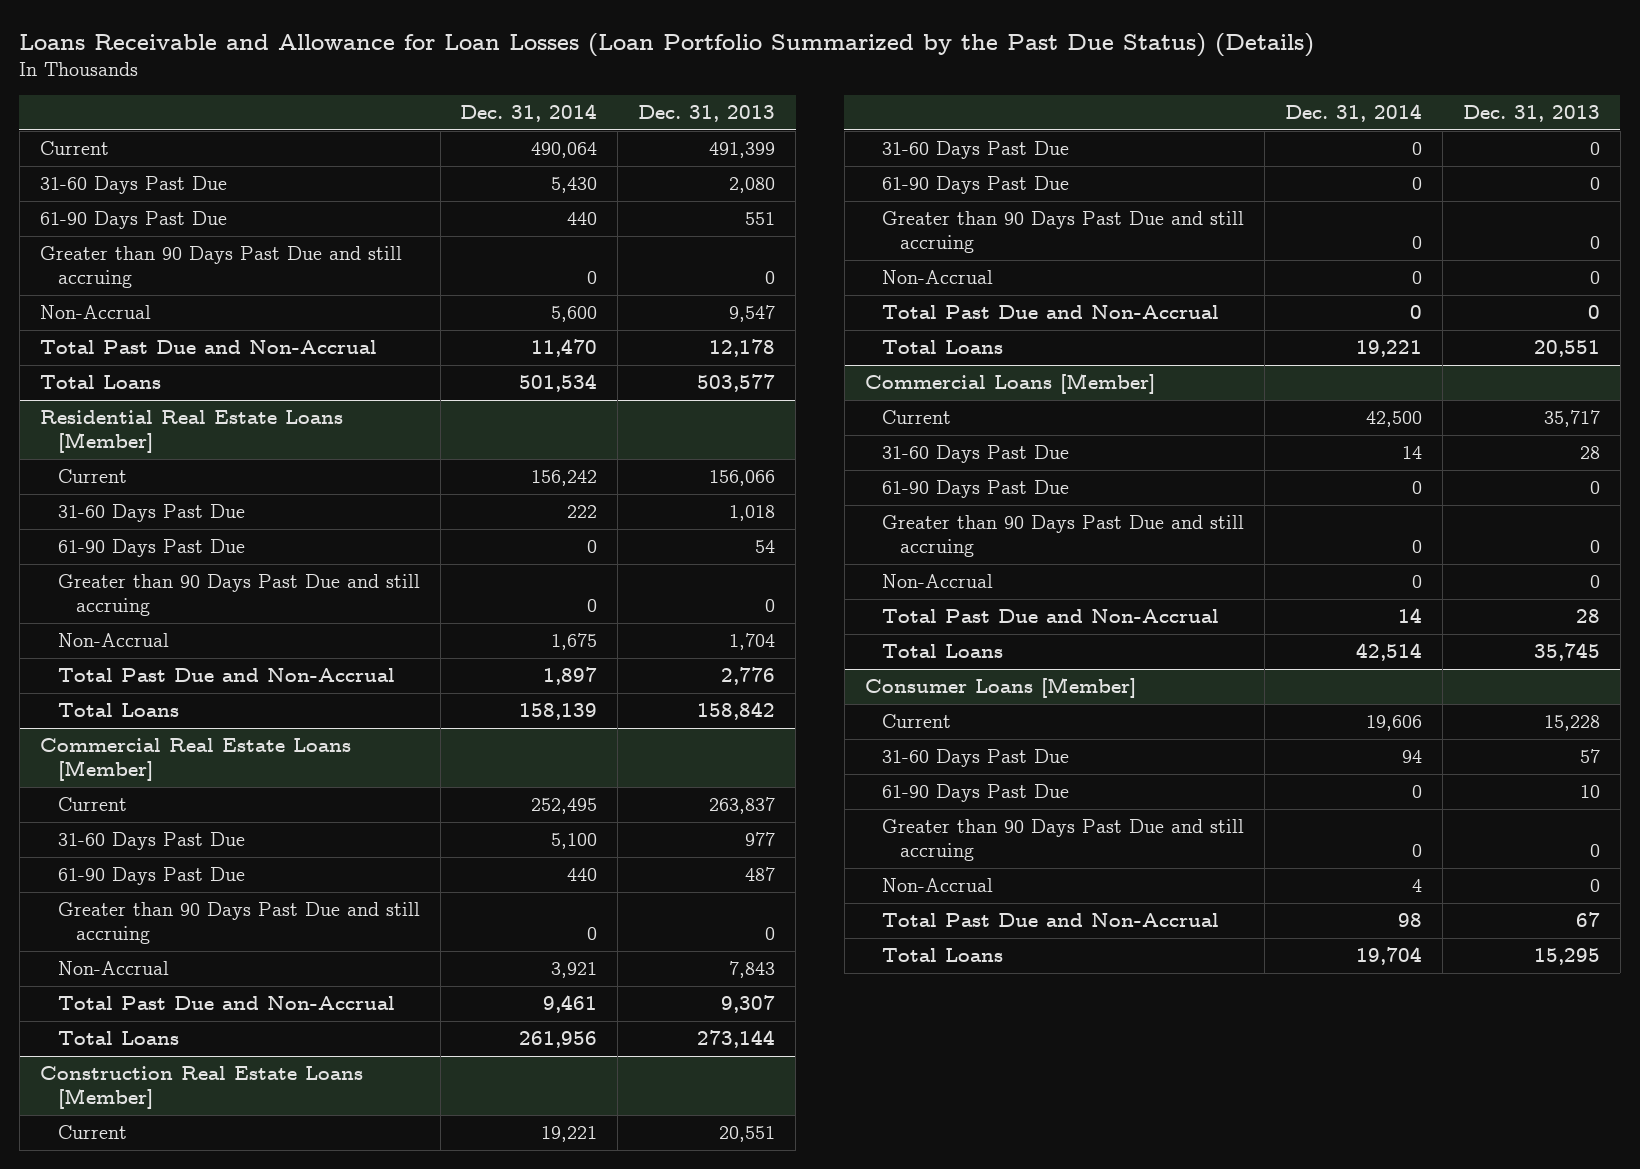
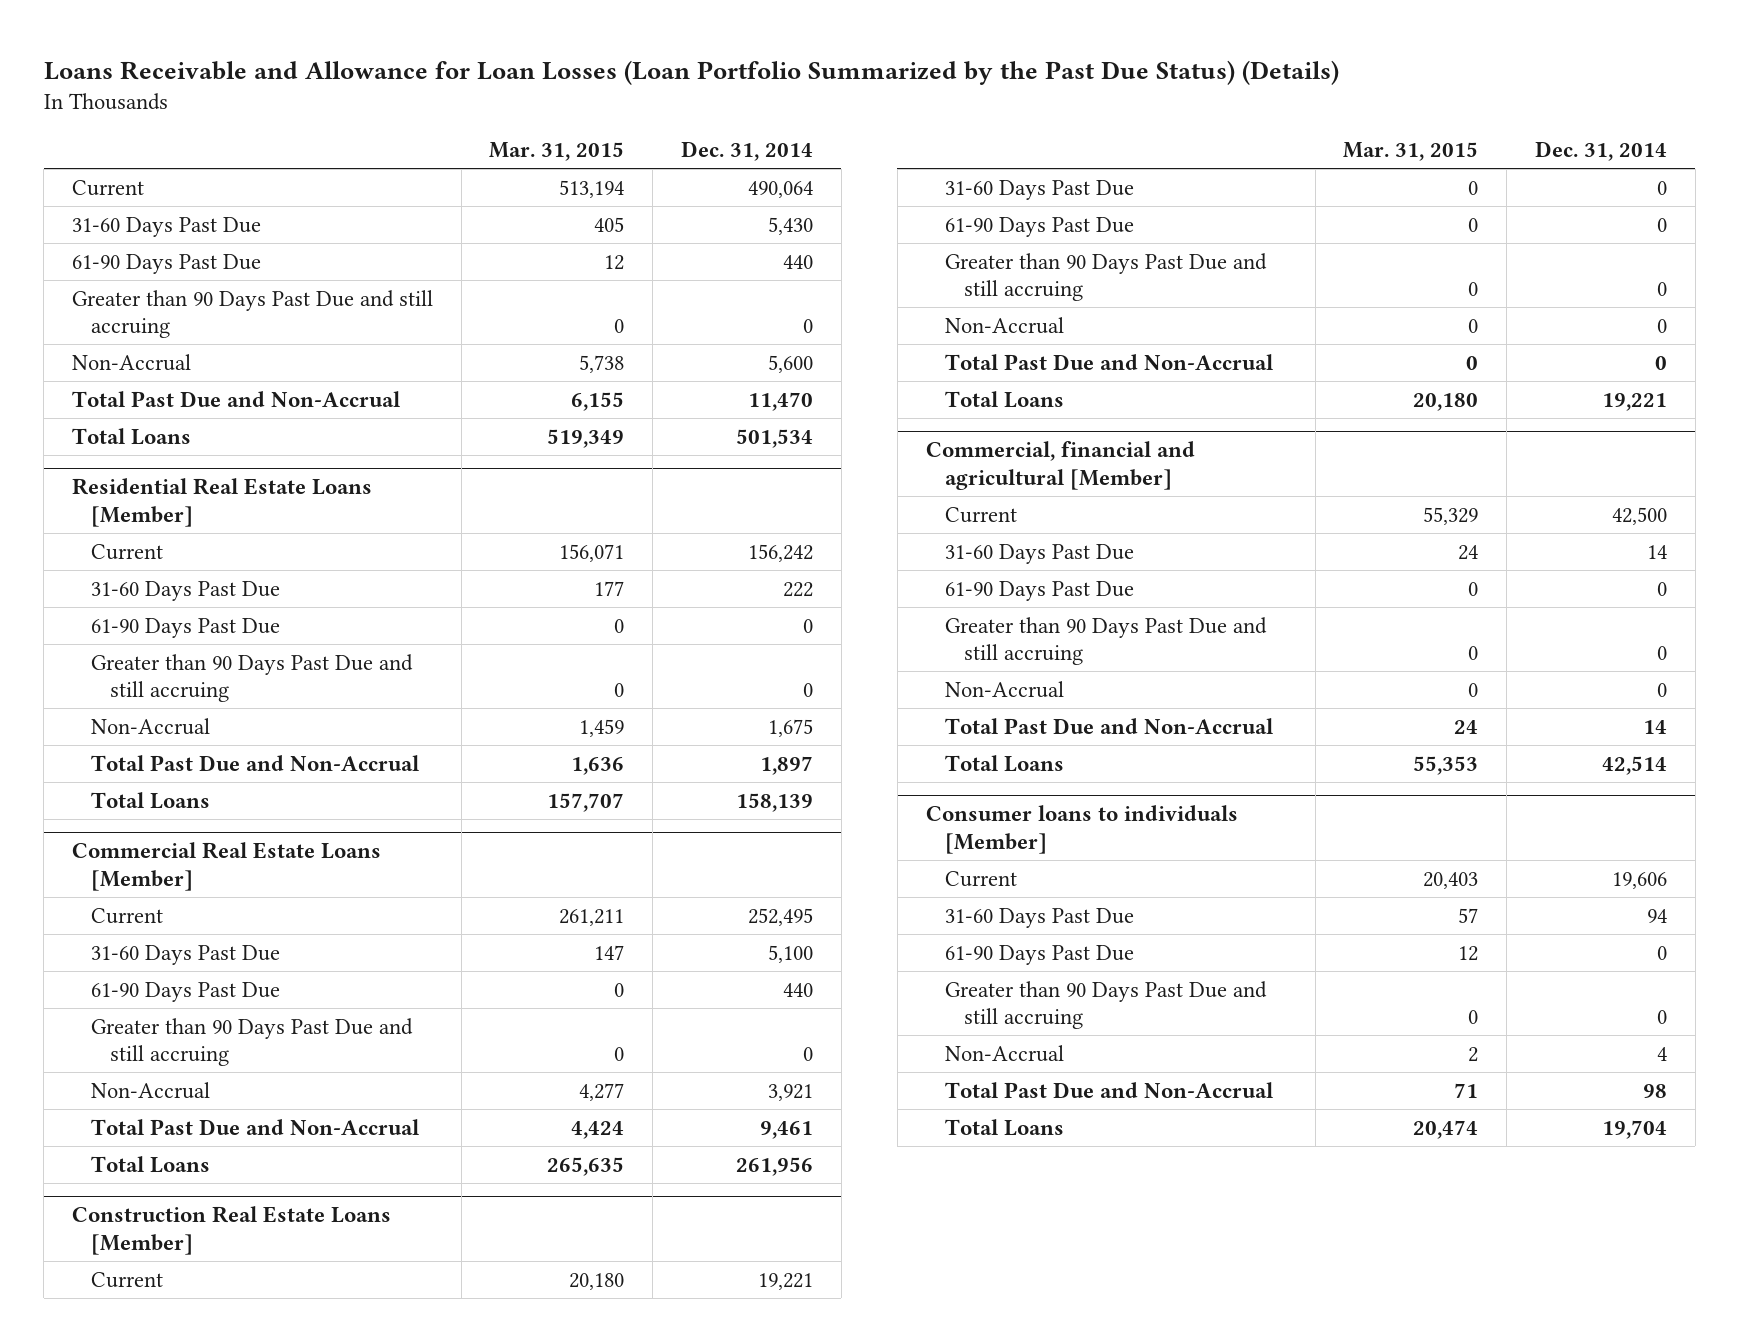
- | Dec. 31, 2014 | Dec. 31, 2013
+ | Mar. 31, 2015 | Dec. 31, 2014
- Commercial Loans [Member]
+ Commercial, financial and agricultural [Member]
- Consumer Loans [Member]
+ Consumer loans to individuals [Member]

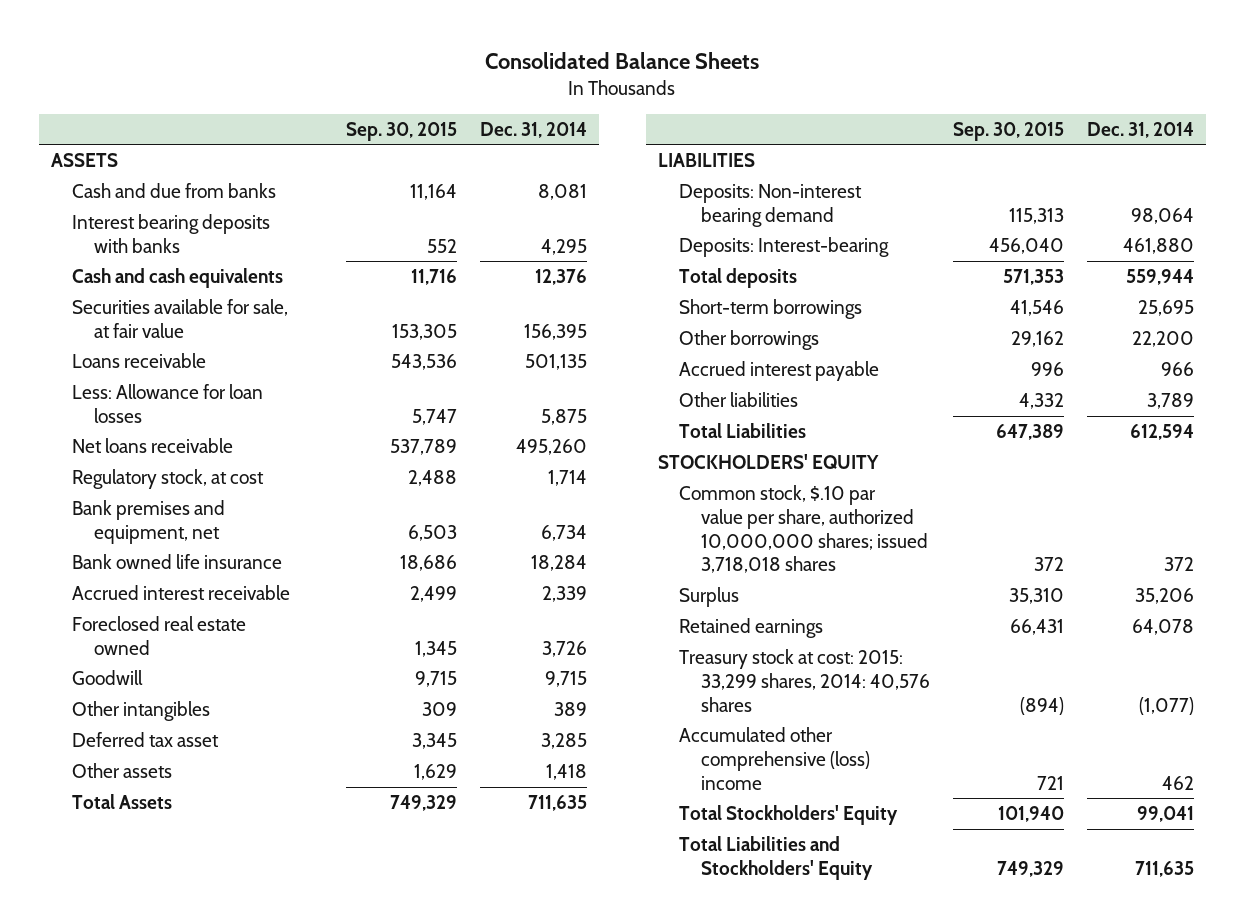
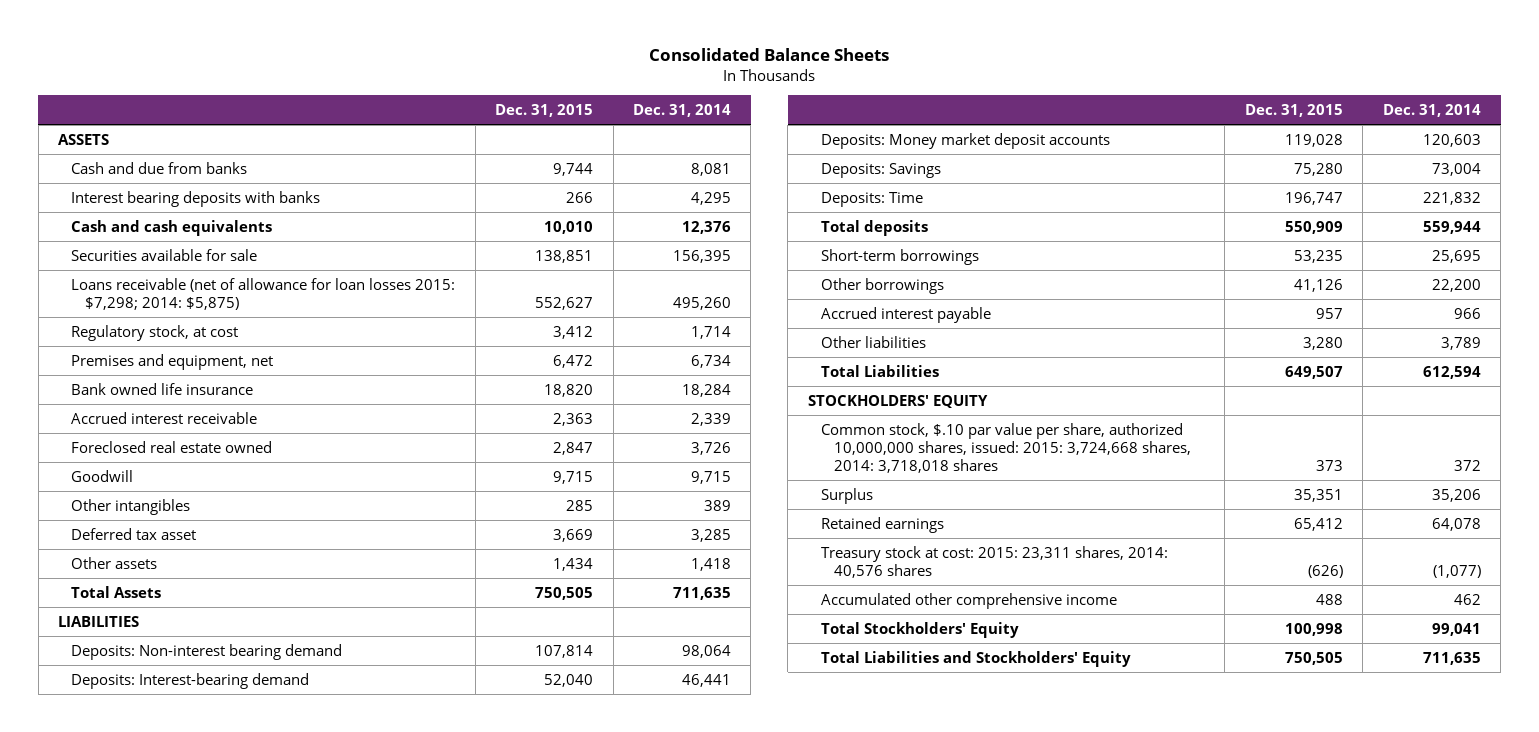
- | Sep. 30, 2015 | Dec. 31, 2014
+ | Dec. 31, 2015 | Dec. 31, 2014
- Securities available for sale, at fair value | 153,305 | 156,395
- Loans receivable | 543,536 | 501,135
- Less: Allowance for loan losses | 5,747 | 5,875
- Net loans receivable | 537,789 | 495,260
+ Securities available for sale | 138,851 | 156,395
+ Loans receivable (net of allowance for loan losses 2015: $7,298; 2014: $5,875) | 552,627 | 495,260
- Bank premises and equipment, net | 6,503 | 6,734
+ Premises and equipment, net | 6,472 | 6,734
- Deposits: Interest-bearing | 456,040 | 461,880
+ Deposits: Interest-bearing demand | 52,040 | 46,441
+ Deposits: Money market deposit accounts | 119,028 | 120,603
+ Deposits: Savings | 75,280 | 73,004
+ Deposits: Time | 196,747 | 221,832
- Common stock, $.10 par value per share, authorized 10,000,000 shares; issued 3,718,018 shares | 372 | 372
+ Common stock, $.10 par value per share, authorized 10,000,000 shares, issued: 2015: 3,724,668 shares, 2014: 3,718,018 shares | 373 | 372
- Treasury stock at cost: 2015: 33,299 shares, 2014: 40,576 shares | (894) | (1,077)
- Accumulated other comprehensive (loss) income | 721 | 462
+ Treasury stock at cost: 2015: 23,311 shares, 2014: 40,576 shares | (626) | (1,077)
+ Accumulated other comprehensive income | 488 | 462

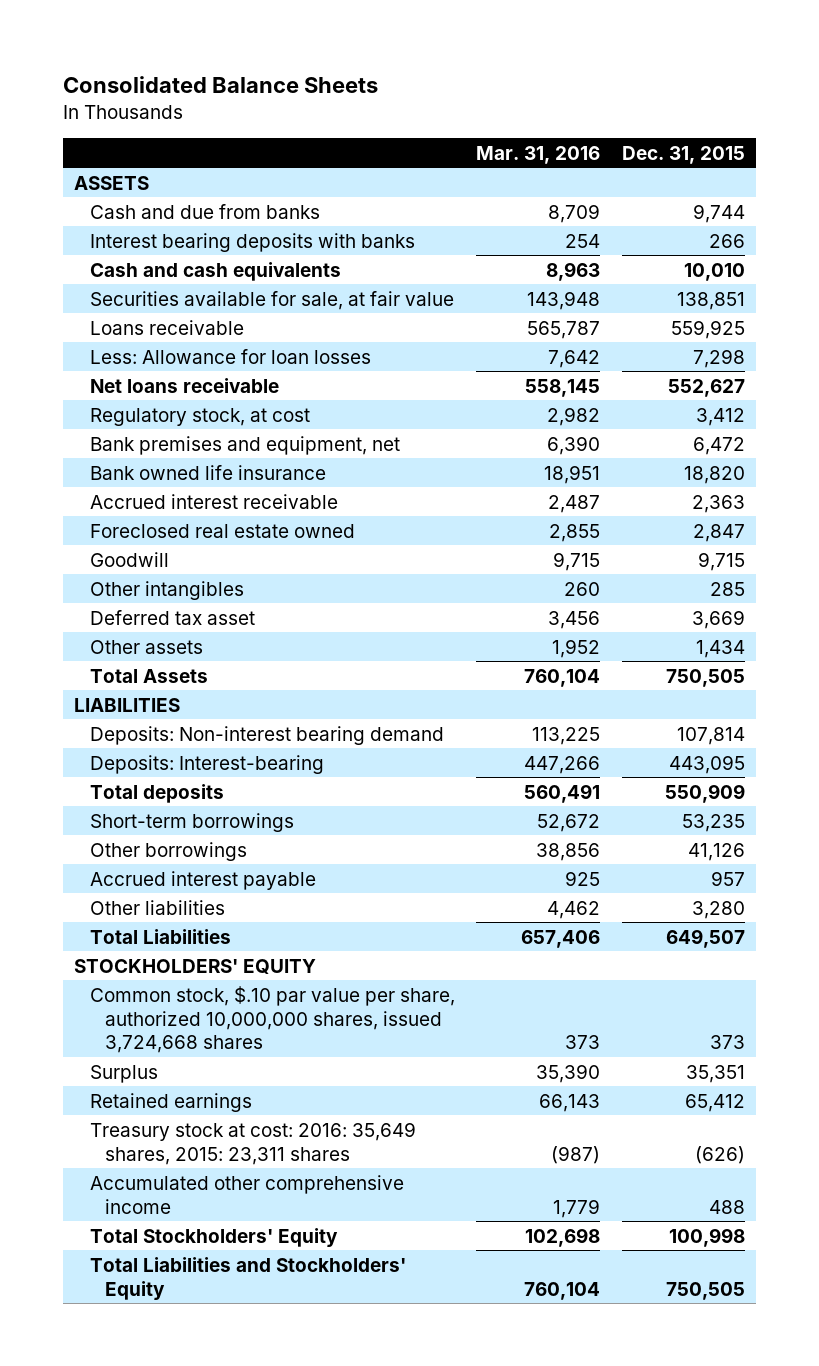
- | Dec. 31, 2015 | Dec. 31, 2014
+ | Mar. 31, 2016 | Dec. 31, 2015
- Securities available for sale | 138,851 | 156,395
- Loans receivable (net of allowance for loan losses 2015: $7,298; 2014: $5,875) | 552,627 | 495,260
+ Securities available for sale, at fair value | 143,948 | 138,851
+ Loans receivable | 565,787 | 559,925
+ Less: Allowance for loan losses | 7,642 | 7,298
+ Net loans receivable | 558,145 | 552,627
- Premises and equipment, net | 6,472 | 6,734
+ Bank premises and equipment, net | 6,390 | 6,472
- Deposits: Interest-bearing demand | 52,040 | 46,441
- Deposits: Money market deposit accounts | 119,028 | 120,603
- Deposits: Savings | 75,280 | 73,004
- Deposits: Time | 196,747 | 221,832
+ Deposits: Interest-bearing | 447,266 | 443,095
- Common stock, $.10 par value per share, authorized 10,000,000 shares, issued: 2015: 3,724,668 shares, 2014: 3,718,018 shares | 373 | 372
+ Common stock, $.10 par value per share, authorized 10,000,000 shares, issued 3,724,668 shares | 373 | 373
- Treasury stock at cost: 2015: 23,311 shares, 2014: 40,576 shares | (626) | (1,077)
+ Treasury stock at cost: 2016: 35,649 shares, 2015: 23,311 shares | (987) | (626)

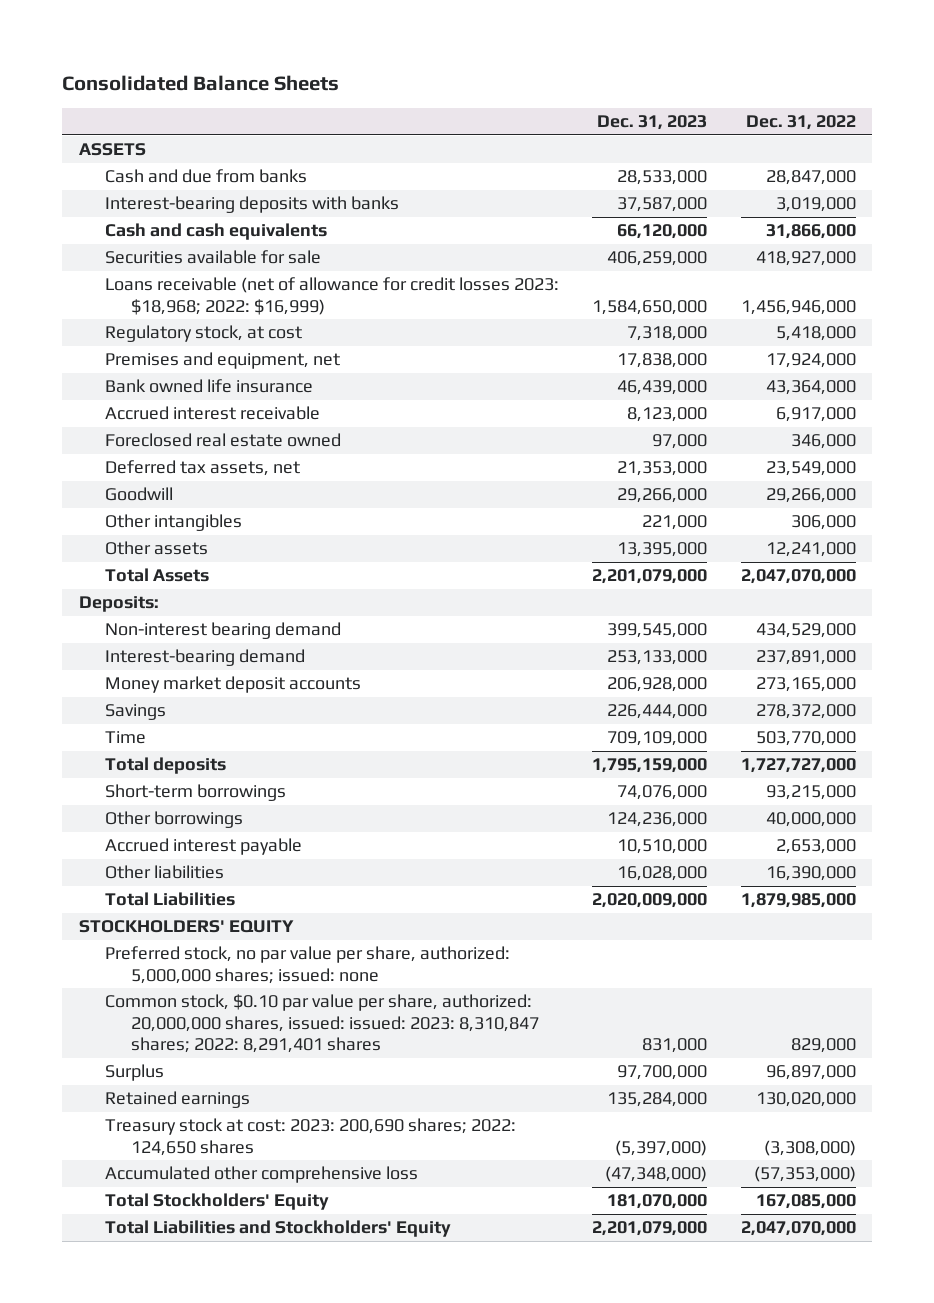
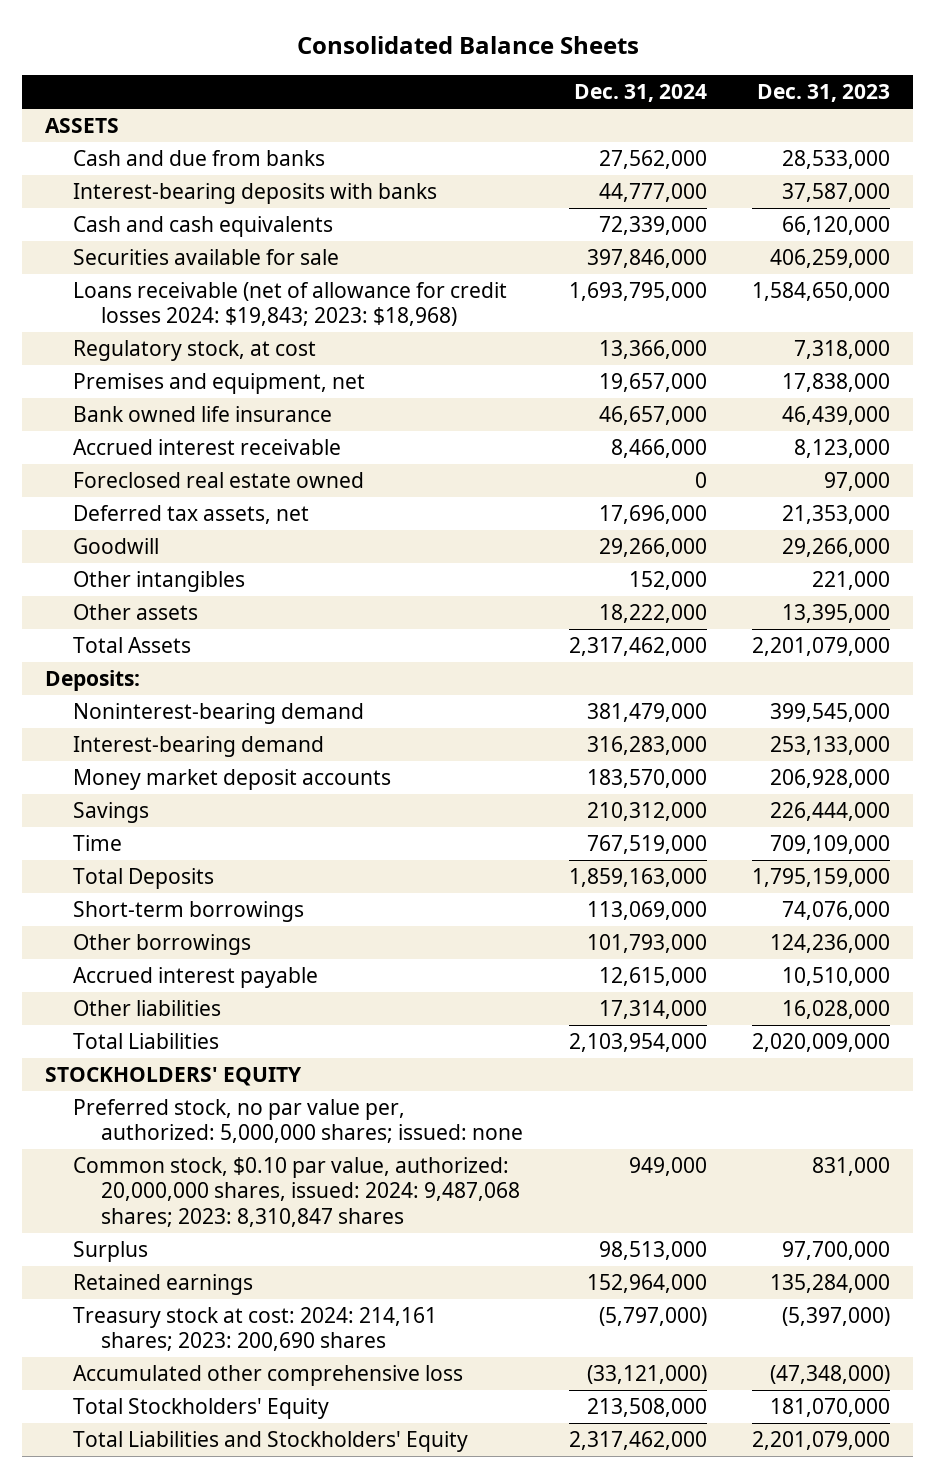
- | Dec. 31, 2023 | Dec. 31, 2022
+ | Dec. 31, 2024 | Dec. 31, 2023
- Loans receivable (net of allowance for credit losses 2023: $18,968; 2022: $16,999) | 1,584,650,000 | 1,456,946,000
+ Loans receivable (net of allowance for credit losses 2024: $19,843; 2023: $18,968) | 1,693,795,000 | 1,584,650,000
- Non-interest bearing demand | 399,545,000 | 434,529,000
+ Noninterest-bearing demand | 381,479,000 | 399,545,000
- Total deposits | 1,795,159,000 | 1,727,727,000
+ Total Deposits | 1,859,163,000 | 1,795,159,000
- Preferred stock, no par value per share, authorized: 5,000,000 shares; issued: none
- Common stock, $0.10 par value per share, authorized: 20,000,000 shares, issued: issued: 2023: 8,310,847 shares; 2022: 8,291,401 shares | 831,000 | 829,000
+ Preferred stock, no par value per, authorized: 5,000,000 shares; issued: none
+ Common stock, $0.10 par value, authorized: 20,000,000 shares, issued: 2024: 9,487,068 shares; 2023: 8,310,847 shares | 949,000 | 831,000
- Treasury stock at cost: 2023: 200,690 shares; 2022: 124,650 shares | (5,397,000) | (3,308,000)
+ Treasury stock at cost: 2024: 214,161 shares; 2023: 200,690 shares | (5,797,000) | (5,397,000)

